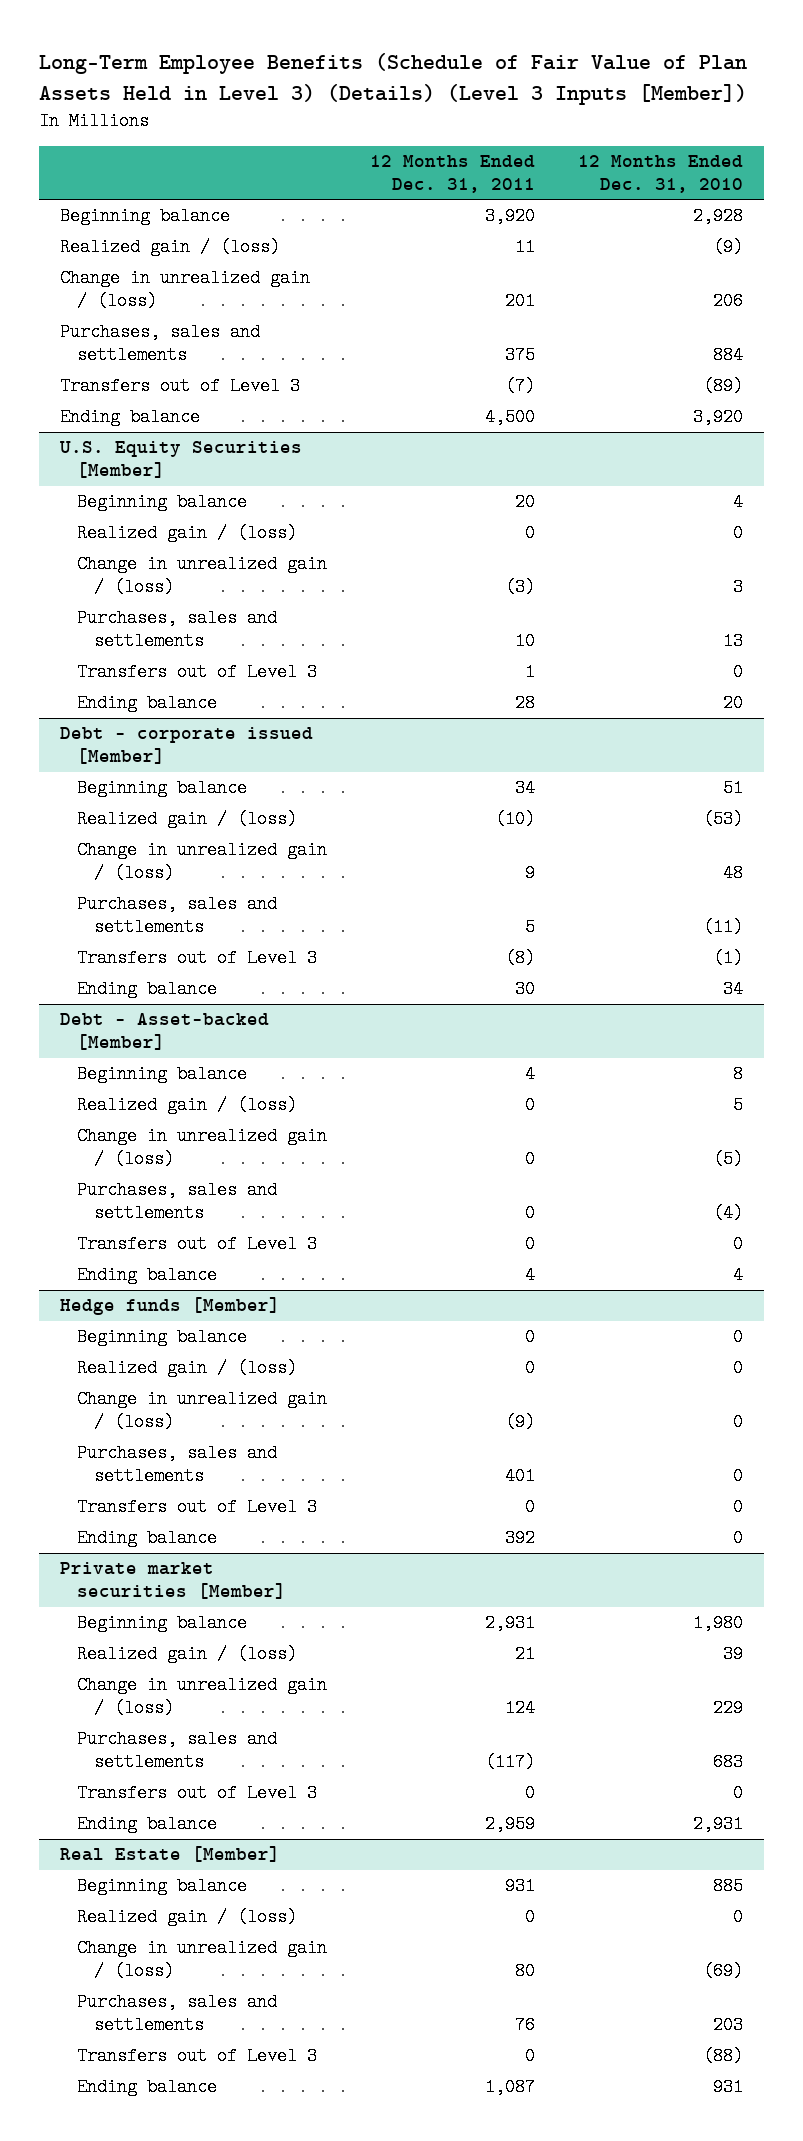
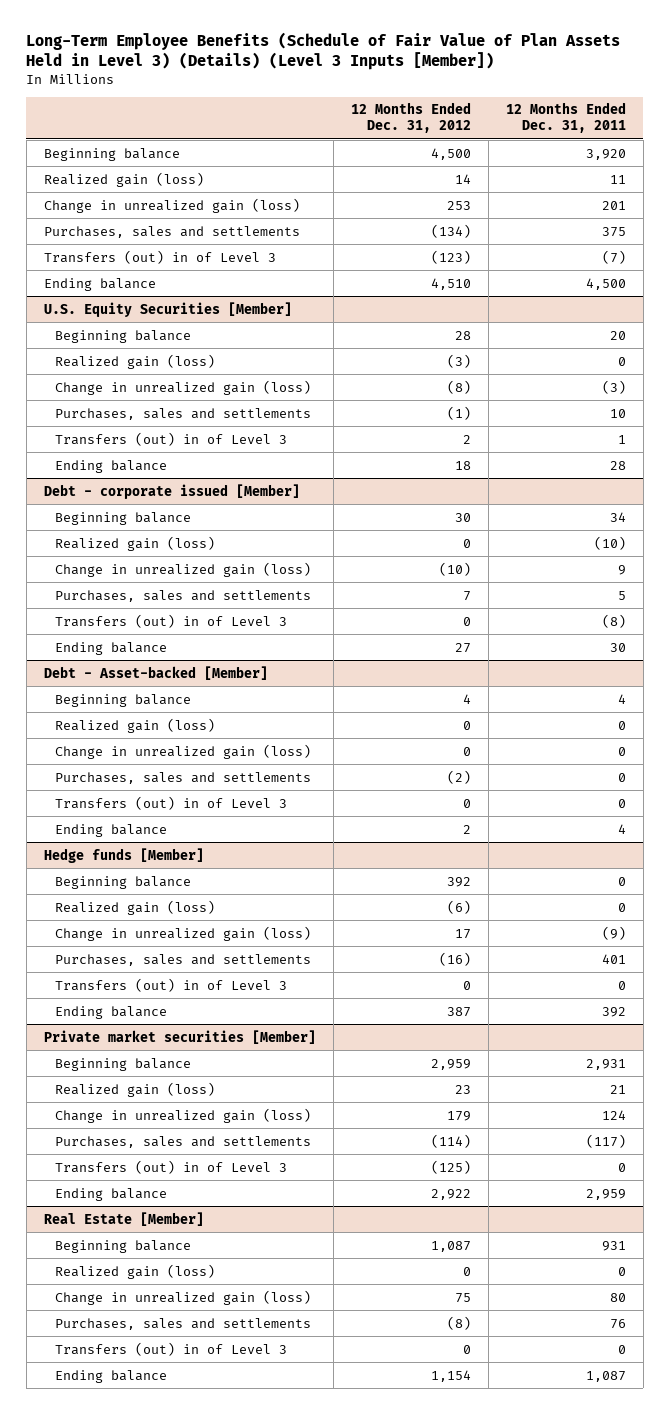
- | 12 Months Ended Dec. 31, 2011 | 12 Months Ended Dec. 31, 2010
+ | 12 Months Ended Dec. 31, 2012 | 12 Months Ended Dec. 31, 2011
- Realized gain / (loss) | 11 | (9)
- Change in unrealized gain / (loss) | 201 | 206
+ Realized gain (loss) | 14 | 11
+ Change in unrealized gain (loss) | 253 | 201
- Transfers out of Level 3 | (7) | (89)
+ Transfers (out) in of Level 3 | (123) | (7)
@ U.S. Equity Securities [Member]
- Realized gain / (loss) | 0 | 0
- Change in unrealized gain / (loss) | (3) | 3
+ Realized gain (loss) | (3) | 0
+ Change in unrealized gain (loss) | (8) | (3)
- Transfers out of Level 3 | 1 | 0
+ Transfers (out) in of Level 3 | 2 | 1
@ Debt - corporate issued [Member]
- Realized gain / (loss) | (10) | (53)
- Change in unrealized gain / (loss) | 9 | 48
+ Realized gain (loss) | 0 | (10)
+ Change in unrealized gain (loss) | (10) | 9
- Transfers out of Level 3 | (8) | (1)
+ Transfers (out) in of Level 3 | 0 | (8)
@ Debt - Asset-backed [Member]
- Realized gain / (loss) | 0 | 5
- Change in unrealized gain / (loss) | 0 | (5)
+ Realized gain (loss) | 0 | 0
+ Change in unrealized gain (loss) | 0 | 0
- Transfers out of Level 3 | 0 | 0
+ Transfers (out) in of Level 3 | 0 | 0
@ Hedge funds [Member]
- Realized gain / (loss) | 0 | 0
- Change in unrealized gain / (loss) | (9) | 0
+ Realized gain (loss) | (6) | 0
+ Change in unrealized gain (loss) | 17 | (9)
- Transfers out of Level 3 | 0 | 0
+ Transfers (out) in of Level 3 | 0 | 0
@ Private market securities [Member]
- Realized gain / (loss) | 21 | 39
- Change in unrealized gain / (loss) | 124 | 229
+ Realized gain (loss) | 23 | 21
+ Change in unrealized gain (loss) | 179 | 124
- Transfers out of Level 3 | 0 | 0
+ Transfers (out) in of Level 3 | (125) | 0
@ Real Estate [Member]
- Realized gain / (loss) | 0 | 0
- Change in unrealized gain / (loss) | 80 | (69)
+ Realized gain (loss) | 0 | 0
+ Change in unrealized gain (loss) | 75 | 80
- Transfers out of Level 3 | 0 | (88)
+ Transfers (out) in of Level 3 | 0 | 0

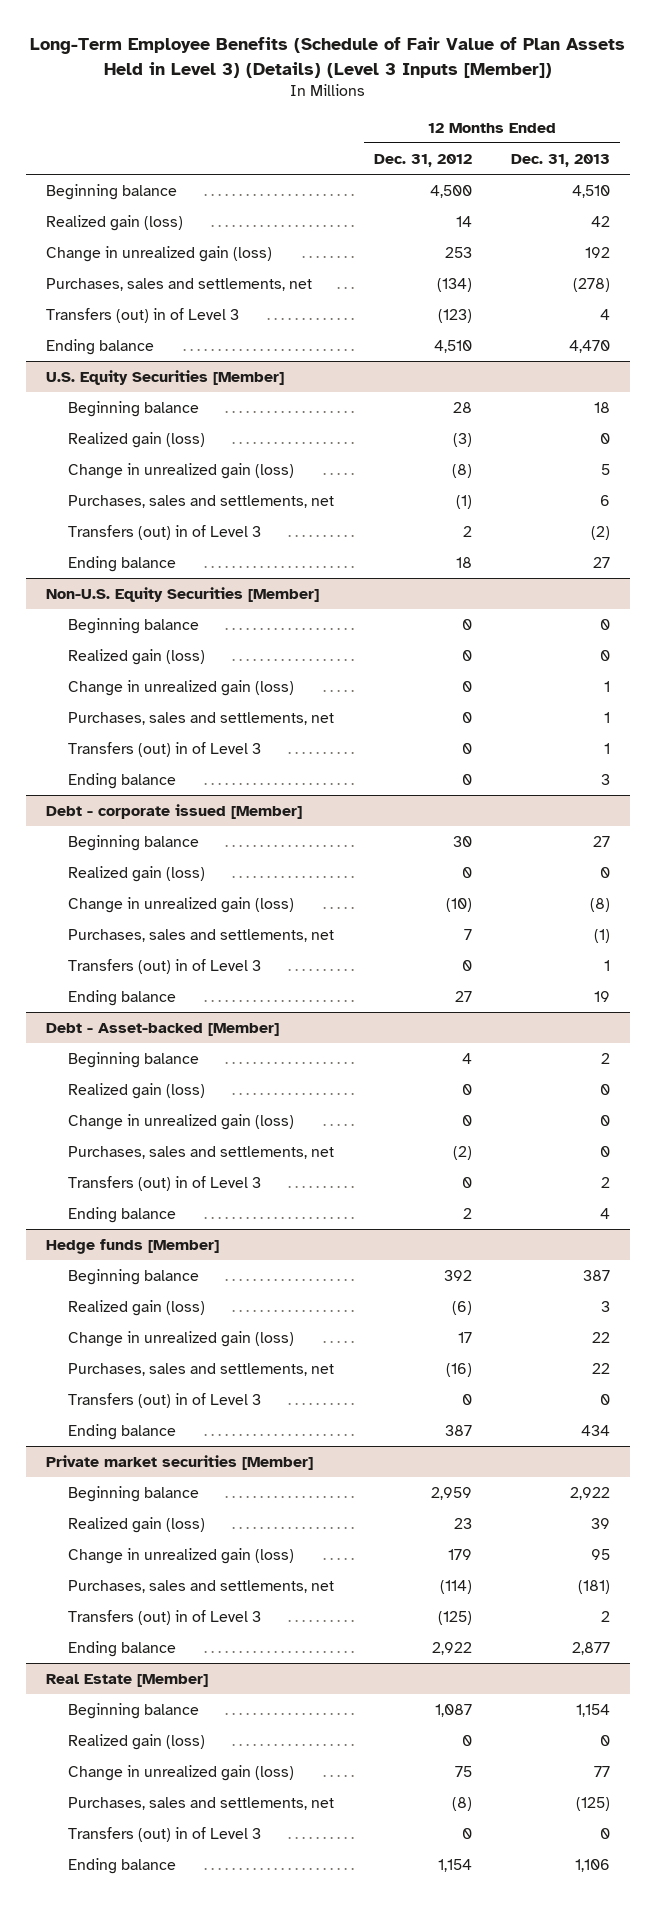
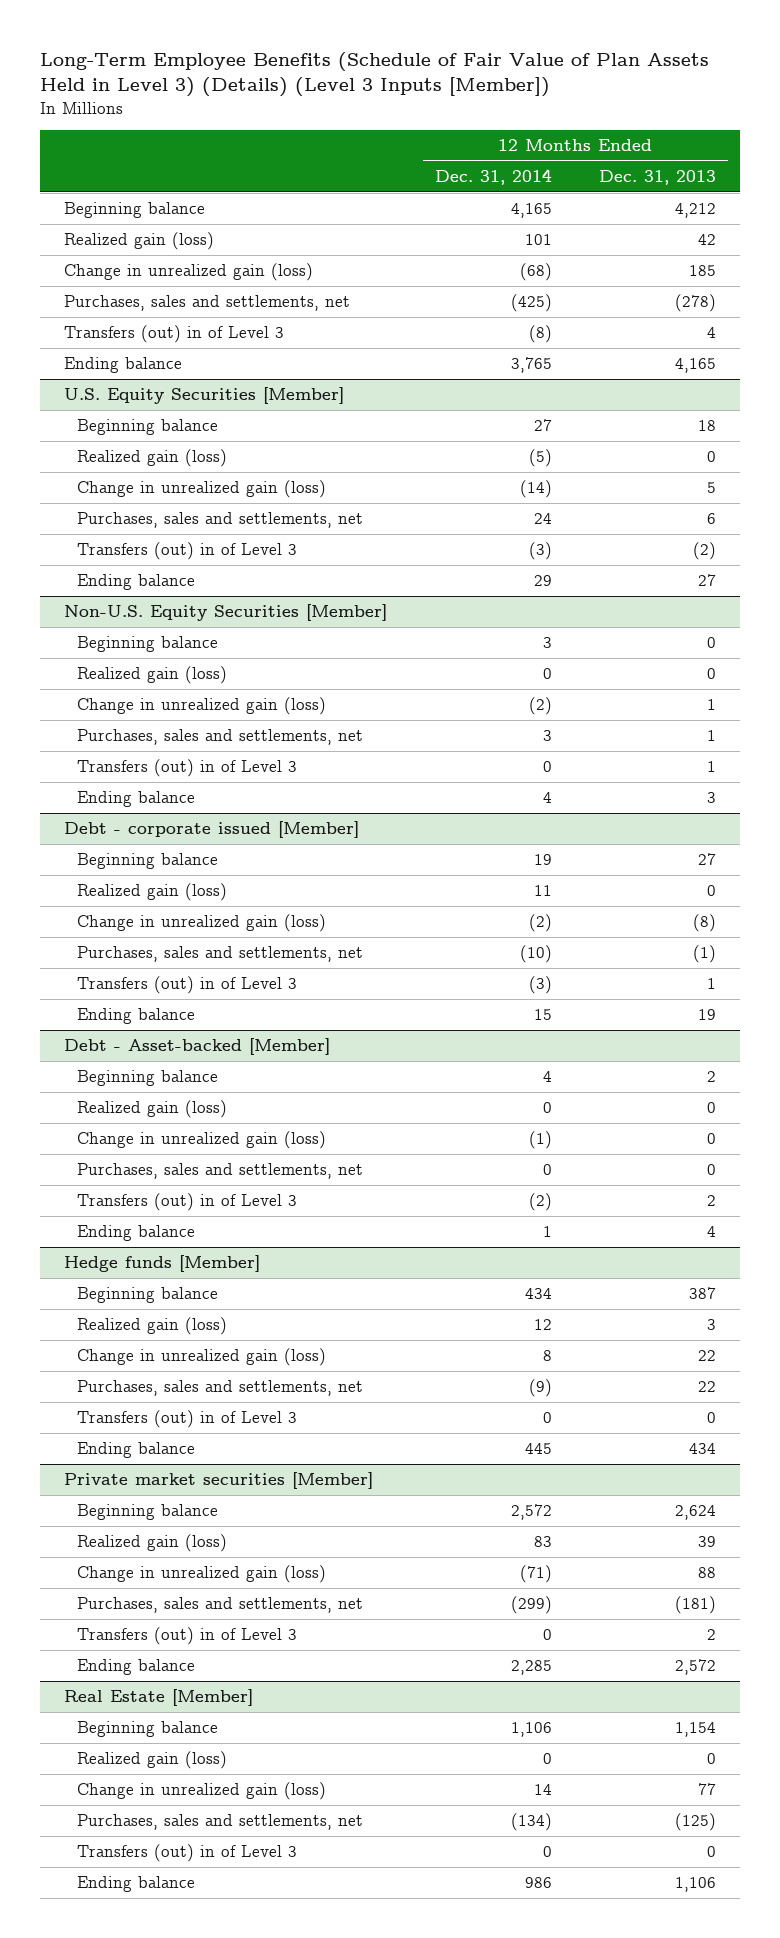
- | 12 Months Ended Dec. 31, 2012 | 12 Months Ended Dec. 31, 2013
+ | 12 Months Ended Dec. 31, 2014 | 12 Months Ended Dec. 31, 2013
- Beginning balance | 4,500 | 4,510
+ Beginning balance | 4,165 | 4,212
- Change in unrealized gain (loss) | 253 | 192
+ Change in unrealized gain (loss) | (68) | 185
- Ending balance | 4,510 | 4,470
+ Ending balance | 3,765 | 4,165
@ Private market securities [Member]
- Beginning balance | 2,959 | 2,922
+ Beginning balance | 2,572 | 2,624
- Change in unrealized gain (loss) | 179 | 95
+ Change in unrealized gain (loss) | (71) | 88
- Ending balance | 2,922 | 2,877
+ Ending balance | 2,285 | 2,572

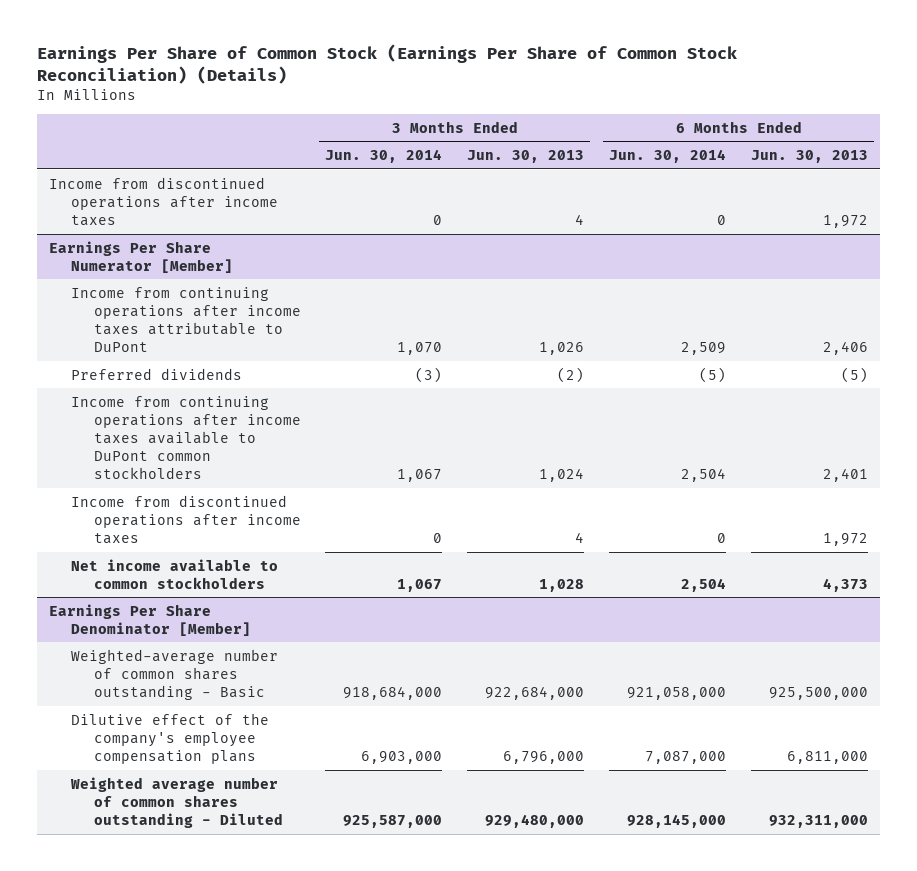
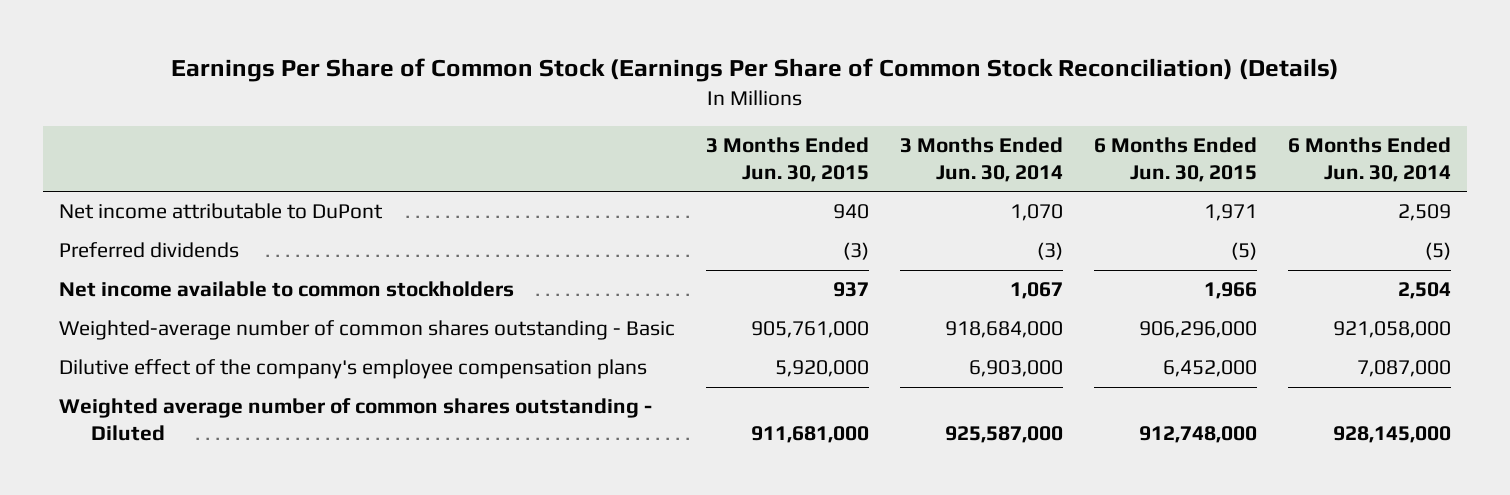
- | 3 Months Ended Jun. 30, 2014 | 3 Months Ended Jun. 30, 2013 | 6 Months Ended Jun. 30, 2014 | 6 Months Ended Jun. 30, 2013
+ | 3 Months Ended Jun. 30, 2015 | 3 Months Ended Jun. 30, 2014 | 6 Months Ended Jun. 30, 2015 | 6 Months Ended Jun. 30, 2014
- Income from discontinued operations after income taxes | 0 | 4 | 0 | 1,972
- Earnings Per Share Numerator [Member]
- Income from continuing operations after income taxes attributable to DuPont | 1,070 | 1,026 | 2,509 | 2,406
+ Net income attributable to DuPont | 940 | 1,070 | 1,971 | 2,509
- Income from continuing operations after income taxes available to DuPont common stockholders | 1,067 | 1,024 | 2,504 | 2,401
- Income from discontinued operations after income taxes | 0 | 4 | 0 | 1,972
- Earnings Per Share Denominator [Member]

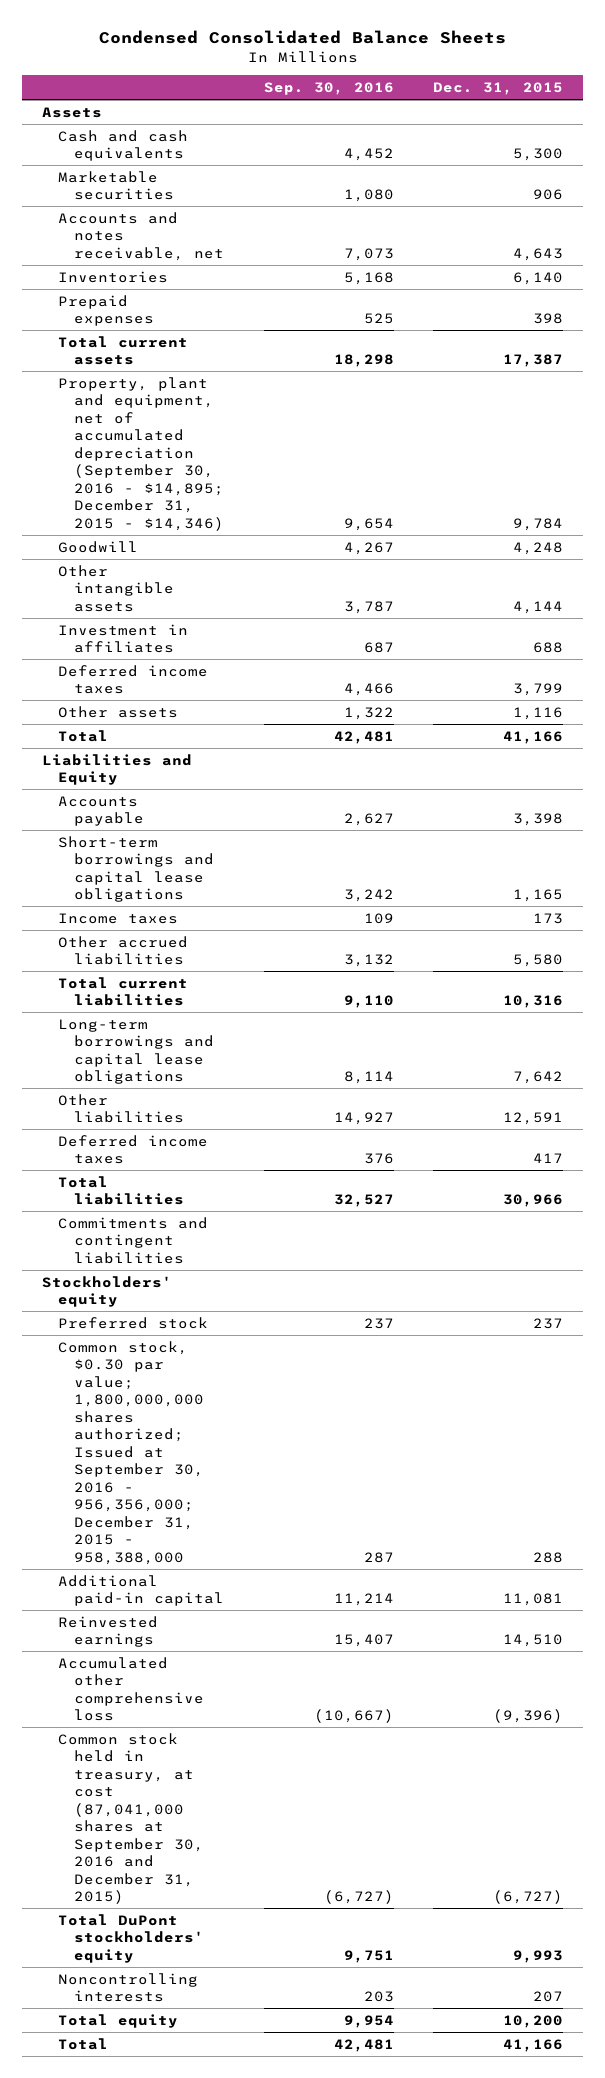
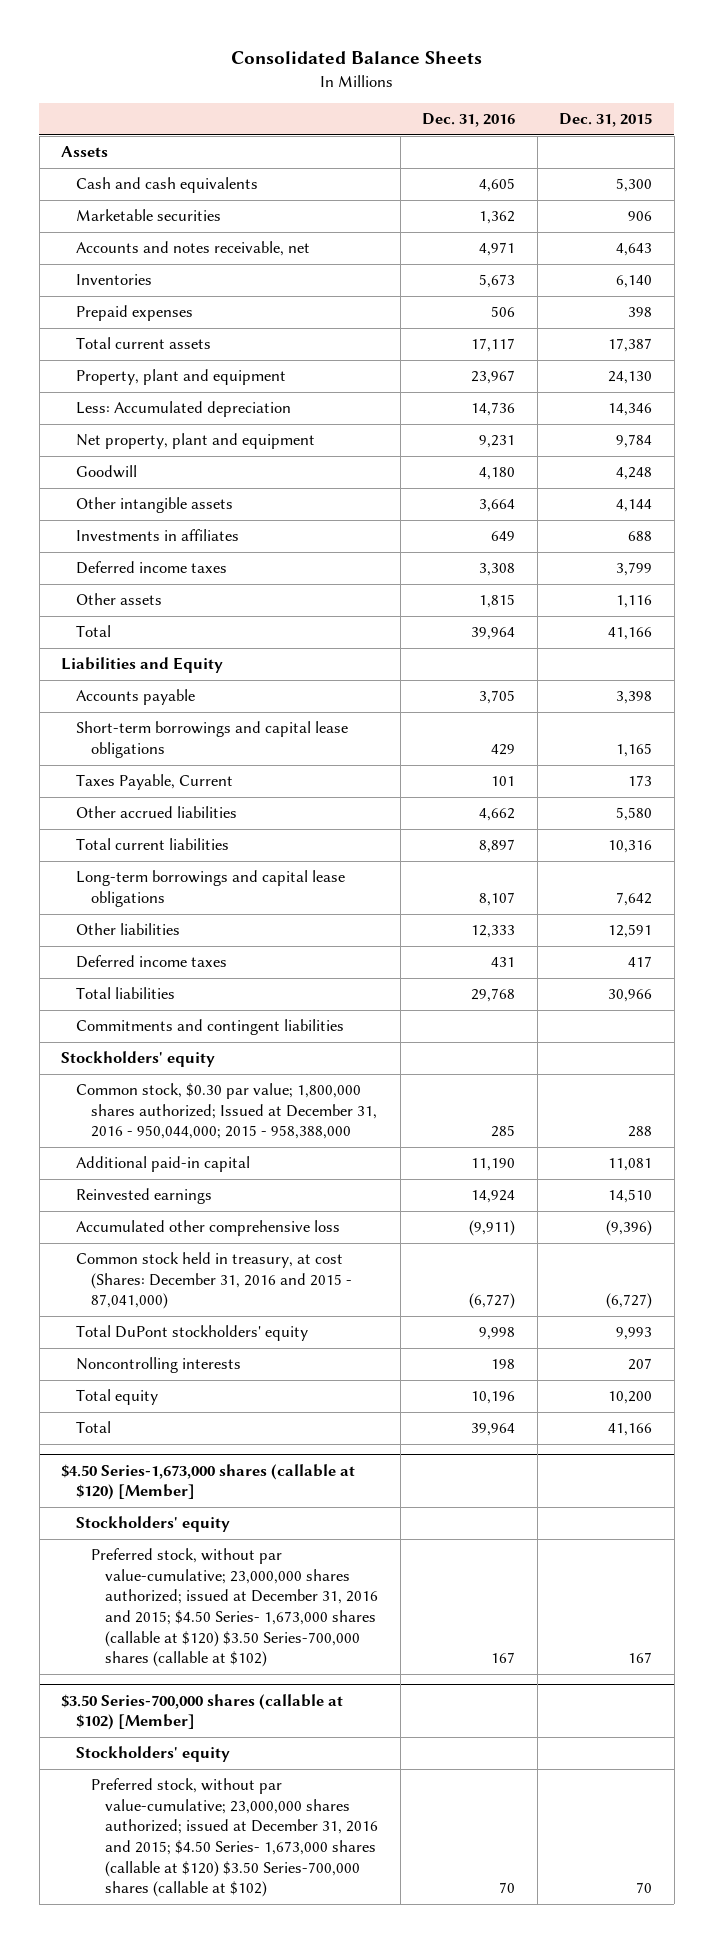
- Condensed Consolidated Balance Sheets
+ Consolidated Balance Sheets
- | Sep. 30, 2016 | Dec. 31, 2015
+ | Dec. 31, 2016 | Dec. 31, 2015
- Property, plant and equipment, net of accumulated depreciation (September 30, 2016 - $14,895; December 31, 2015 - $14,346) | 9,654 | 9,784
+ Property, plant and equipment | 23,967 | 24,130
+ Less: Accumulated depreciation | 14,736 | 14,346
+ Net property, plant and equipment | 9,231 | 9,784
- Investment in affiliates | 687 | 688
+ Investments in affiliates | 649 | 688
- Income taxes | 109 | 173
+ Taxes Payable, Current | 101 | 173
- Preferred stock | 237 | 237
- Common stock, $0.30 par value; 1,800,000,000 shares authorized; Issued at September 30, 2016 - 956,356,000; December 31, 2015 - 958,388,000 | 287 | 288
+ Common stock, $0.30 par value; 1,800,000 shares authorized; Issued at December 31, 2016 - 950,044,000; 2015 - 958,388,000 | 285 | 288
- Common stock held in treasury, at cost (87,041,000 shares at September 30, 2016 and December 31, 2015) | (6,727) | (6,727)
+ Common stock held in treasury, at cost (Shares: December 31, 2016 and 2015 - 87,041,000) | (6,727) | (6,727)
+ $4.50 Series-1,673,000 shares (callable at $120) [Member]
+ Stockholders' equity
+ Preferred stock, without par value-cumulative; 23,000,000 shares authorized; issued at December 31, 2016 and 2015; $4.50 Series- 1,673,000 shares (callable at $120) $3.50 Series-700,000 shares (callable at $102) | 167 | 167
+ $3.50 Series-700,000 shares (callable at $102) [Member]
+ Stockholders' equity
+ Preferred stock, without par value-cumulative; 23,000,000 shares authorized; issued at December 31, 2016 and 2015; $4.50 Series- 1,673,000 shares (callable at $120) $3.50 Series-700,000 shares (callable at $102) | 70 | 70

